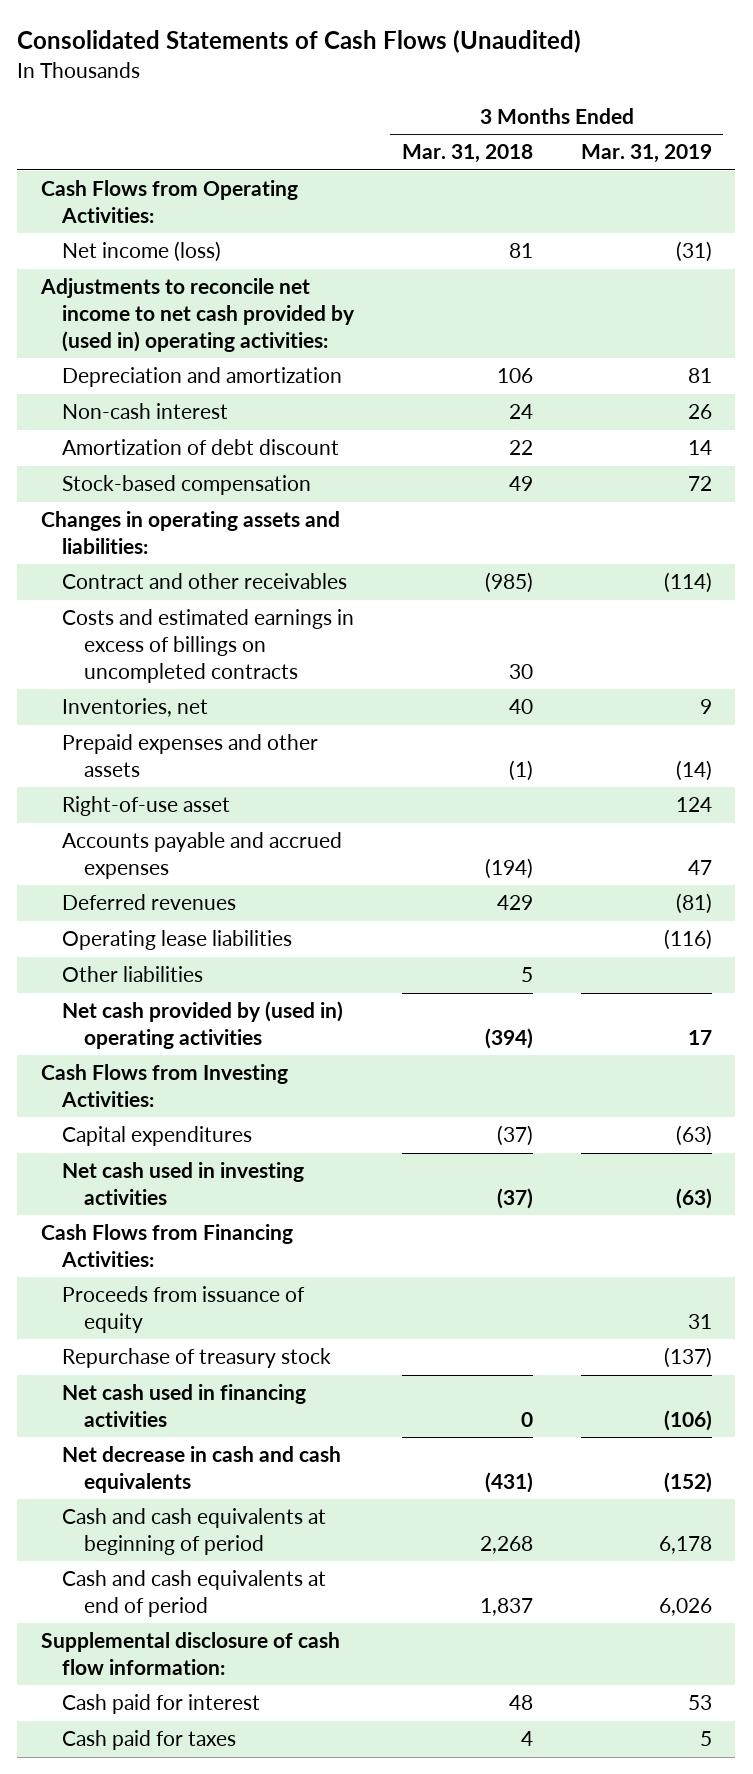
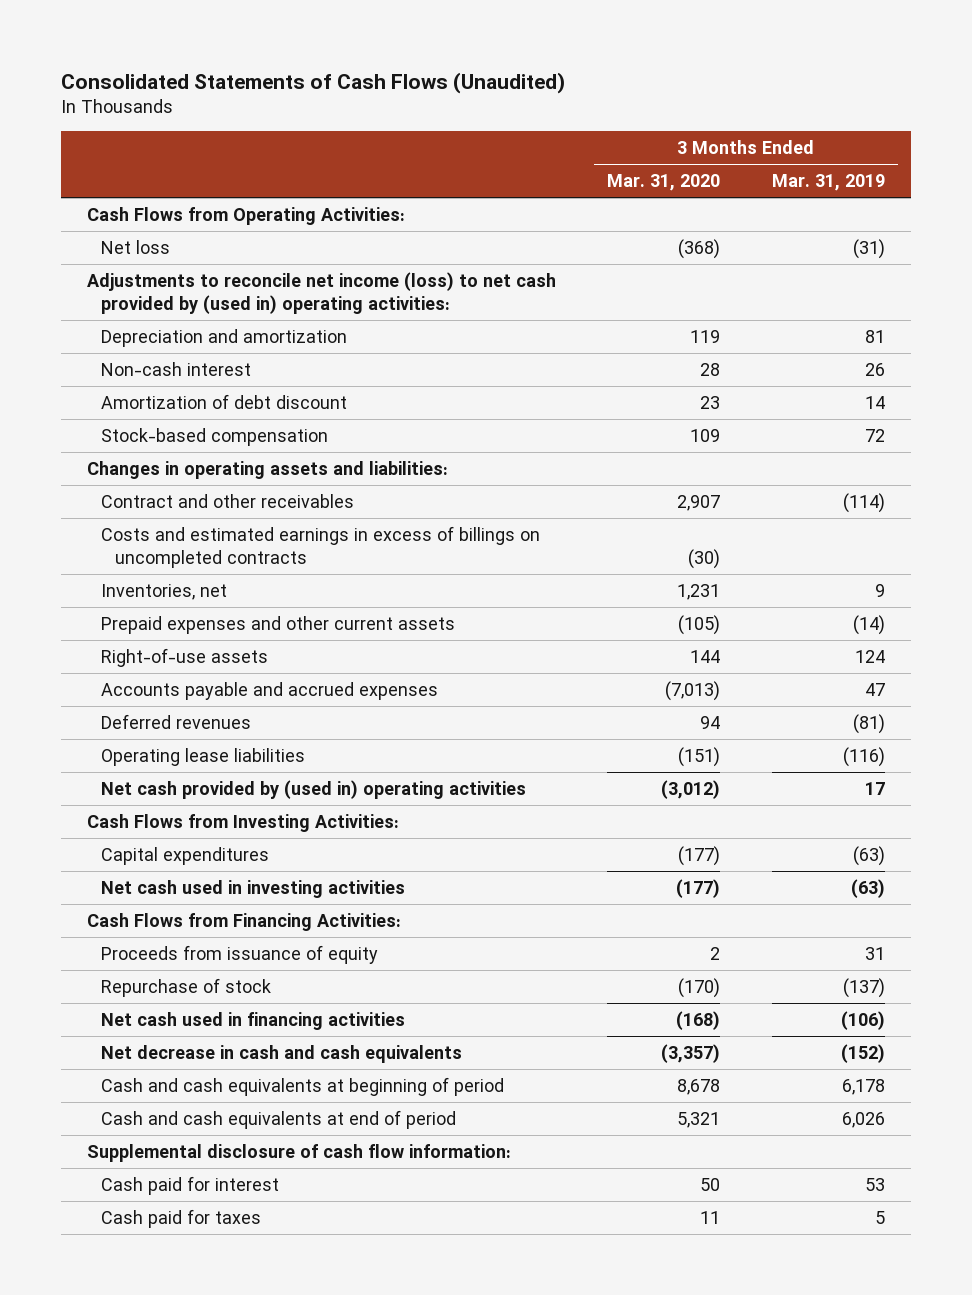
- | 3 Months Ended Mar. 31, 2018 | 3 Months Ended Mar. 31, 2019
+ | 3 Months Ended Mar. 31, 2020 | 3 Months Ended Mar. 31, 2019
- Net income (loss) | 81 | (31)
- Adjustments to reconcile net income to net cash provided by (used in) operating activities:
+ Net loss | (368) | (31)
+ Adjustments to reconcile net income (loss) to net cash provided by (used in) operating activities:
- Prepaid expenses and other assets | (1) | (14)
- Right-of-use asset | | 124
+ Prepaid expenses and other current assets | (105) | (14)
+ Right-of-use assets | 144 | 124
- Other liabilities | 5 |
- Repurchase of treasury stock | | (137)
+ Repurchase of stock | (170) | (137)

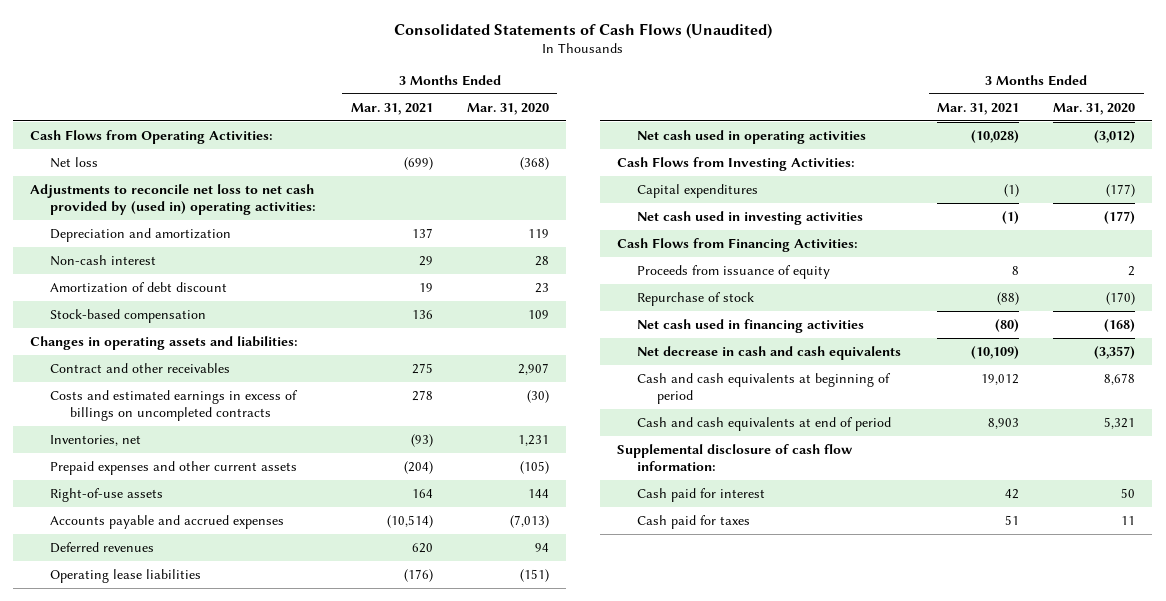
- | 3 Months Ended Mar. 31, 2020 | 3 Months Ended Mar. 31, 2019
+ | 3 Months Ended Mar. 31, 2021 | 3 Months Ended Mar. 31, 2020
- Adjustments to reconcile net income (loss) to net cash provided by (used in) operating activities:
+ Adjustments to reconcile net loss to net cash provided by (used in) operating activities:
- Net cash provided by (used in) operating activities | (3,012) | 17
+ Net cash used in operating activities | (10,028) | (3,012)

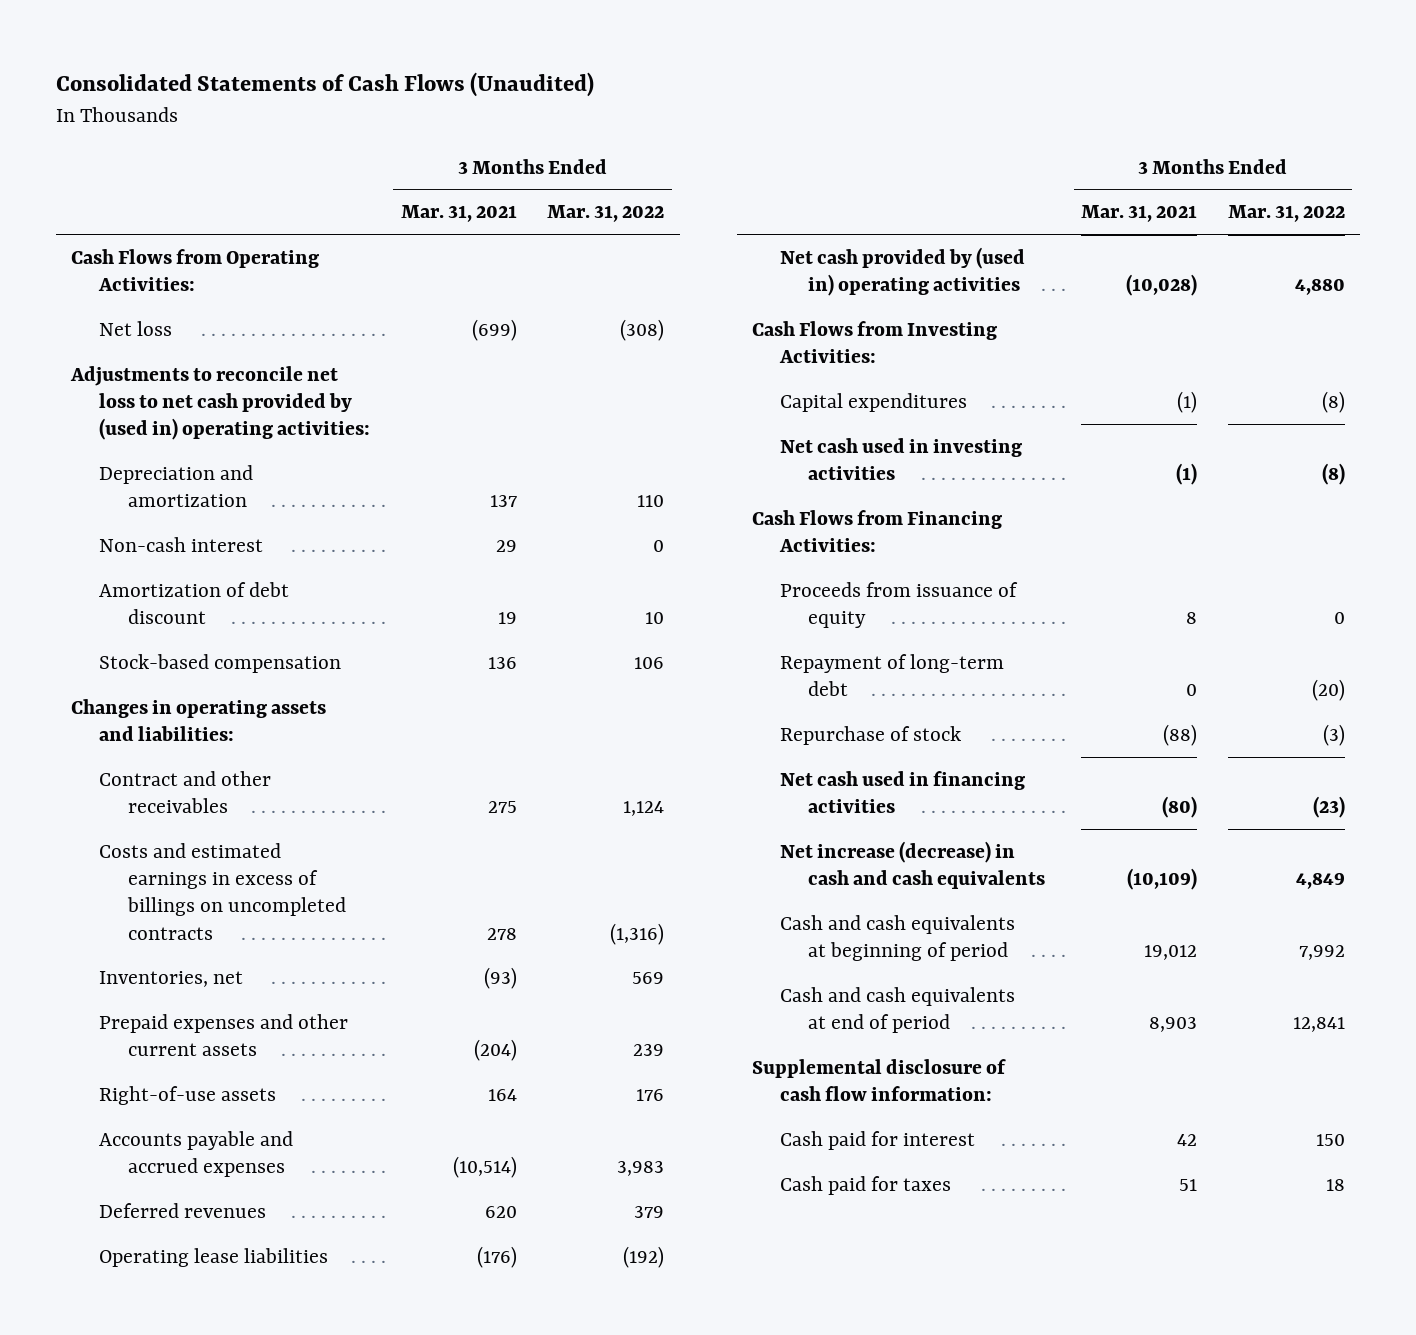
- | 3 Months Ended Mar. 31, 2021 | 3 Months Ended Mar. 31, 2020
+ | 3 Months Ended Mar. 31, 2021 | 3 Months Ended Mar. 31, 2022
- Net cash used in operating activities | (10,028) | (3,012)
+ Net cash provided by (used in) operating activities | (10,028) | 4,880
+ Repayment of long-term debt | 0 | (20)
- Net decrease in cash and cash equivalents | (10,109) | (3,357)
+ Net increase (decrease) in cash and cash equivalents | (10,109) | 4,849

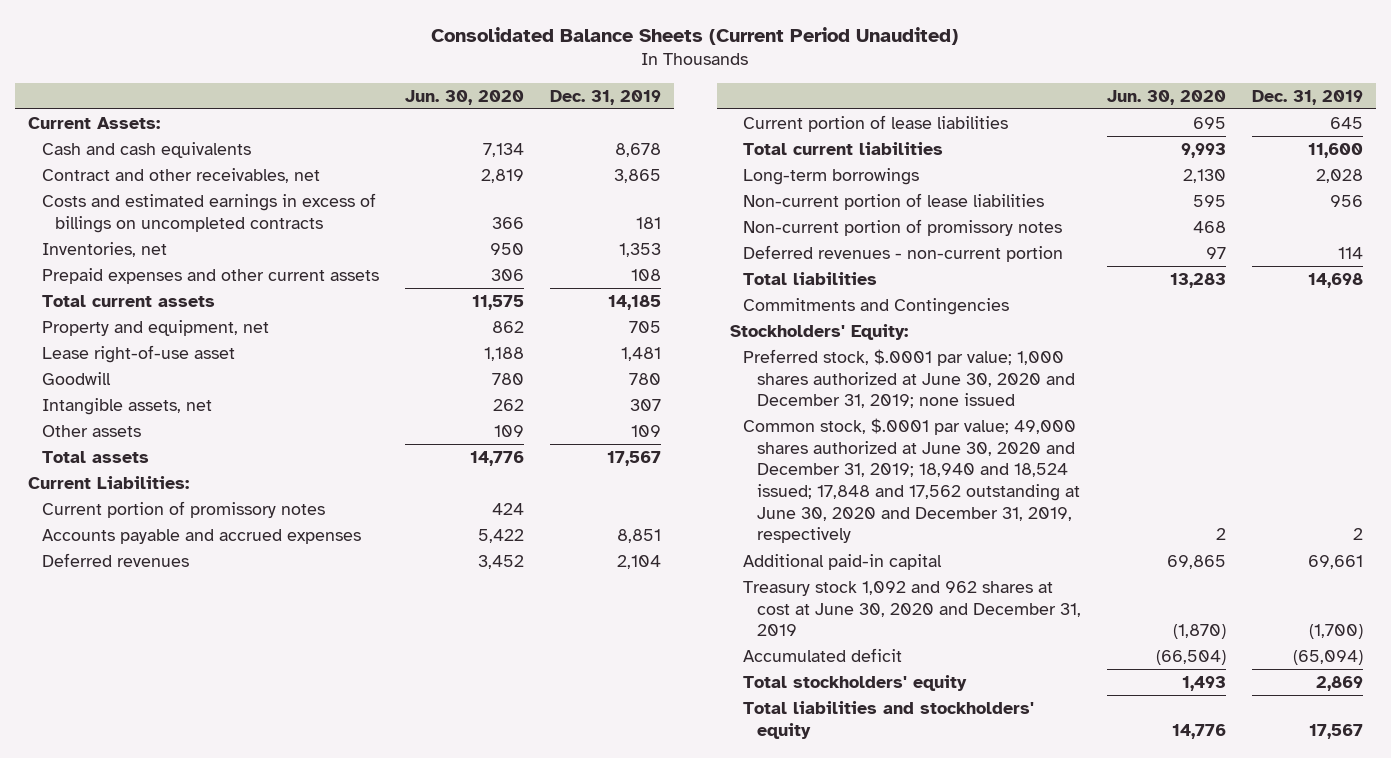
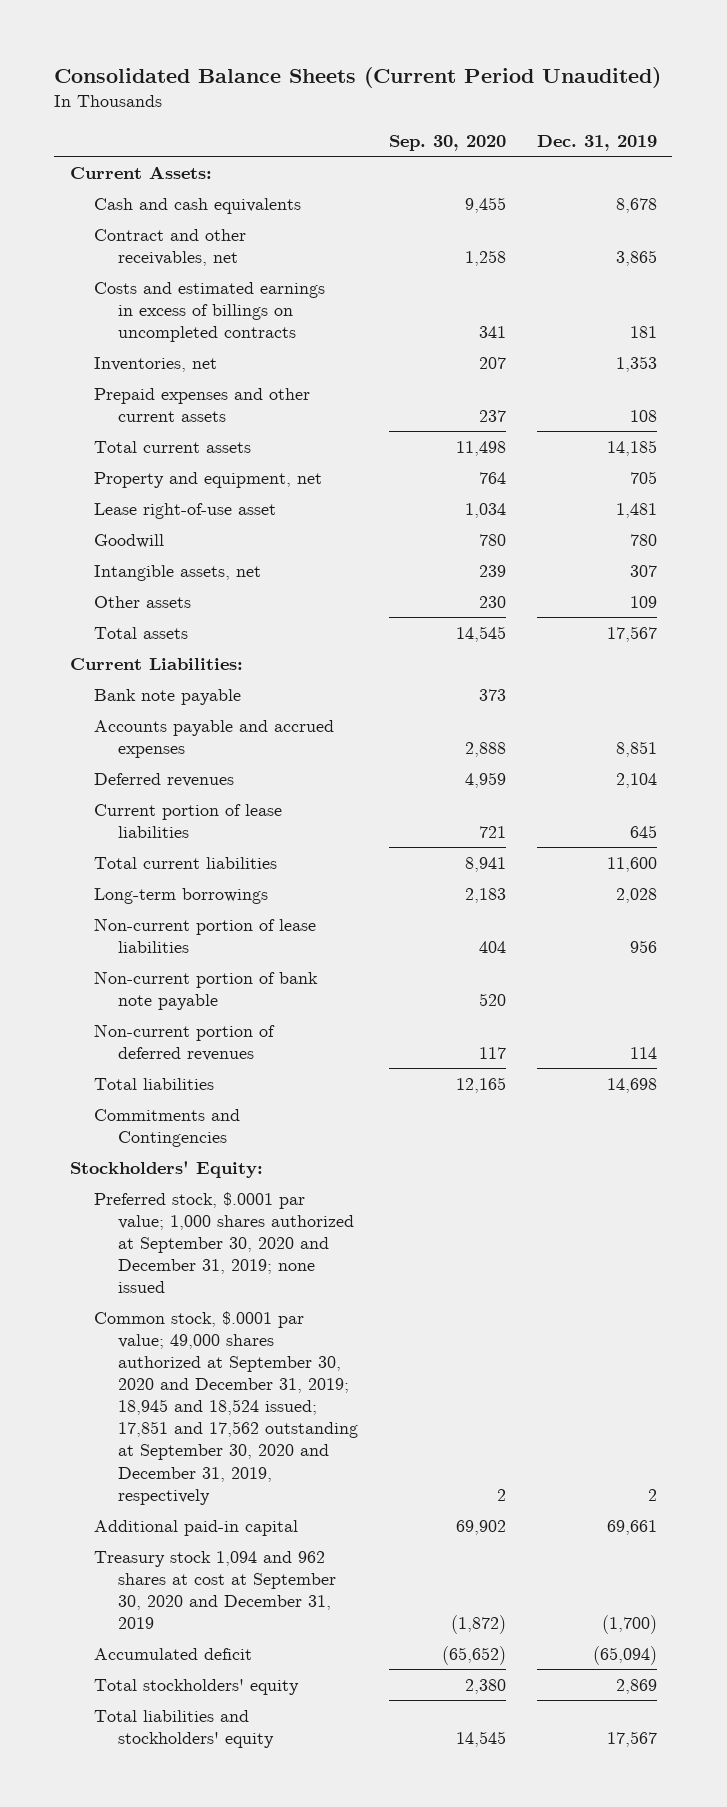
- | Jun. 30, 2020 | Dec. 31, 2019
+ | Sep. 30, 2020 | Dec. 31, 2019
- Current portion of promissory notes | 424 |
+ Bank note payable | 373 |
- Non-current portion of promissory notes | 468 |
- Deferred revenues - non-current portion | 97 | 114
+ Non-current portion of bank note payable | 520 |
+ Non-current portion of deferred revenues | 117 | 114
- Preferred stock, $.0001 par value; 1,000 shares authorized at June 30, 2020 and December 31, 2019; none issued
- Common stock, $.0001 par value; 49,000 shares authorized at June 30, 2020 and December 31, 2019; 18,940 and 18,524 issued; 17,848 and 17,562 outstanding at June 30, 2020 and December 31, 2019, respectively | 2 | 2
+ Preferred stock, $.0001 par value; 1,000 shares authorized at September 30, 2020 and December 31, 2019; none issued
+ Common stock, $.0001 par value; 49,000 shares authorized at September 30, 2020 and December 31, 2019; 18,945 and 18,524 issued; 17,851 and 17,562 outstanding at September 30, 2020 and December 31, 2019, respectively | 2 | 2
- Treasury stock 1,092 and 962 shares at cost at June 30, 2020 and December 31, 2019 | (1,870) | (1,700)
+ Treasury stock 1,094 and 962 shares at cost at September 30, 2020 and December 31, 2019 | (1,872) | (1,700)

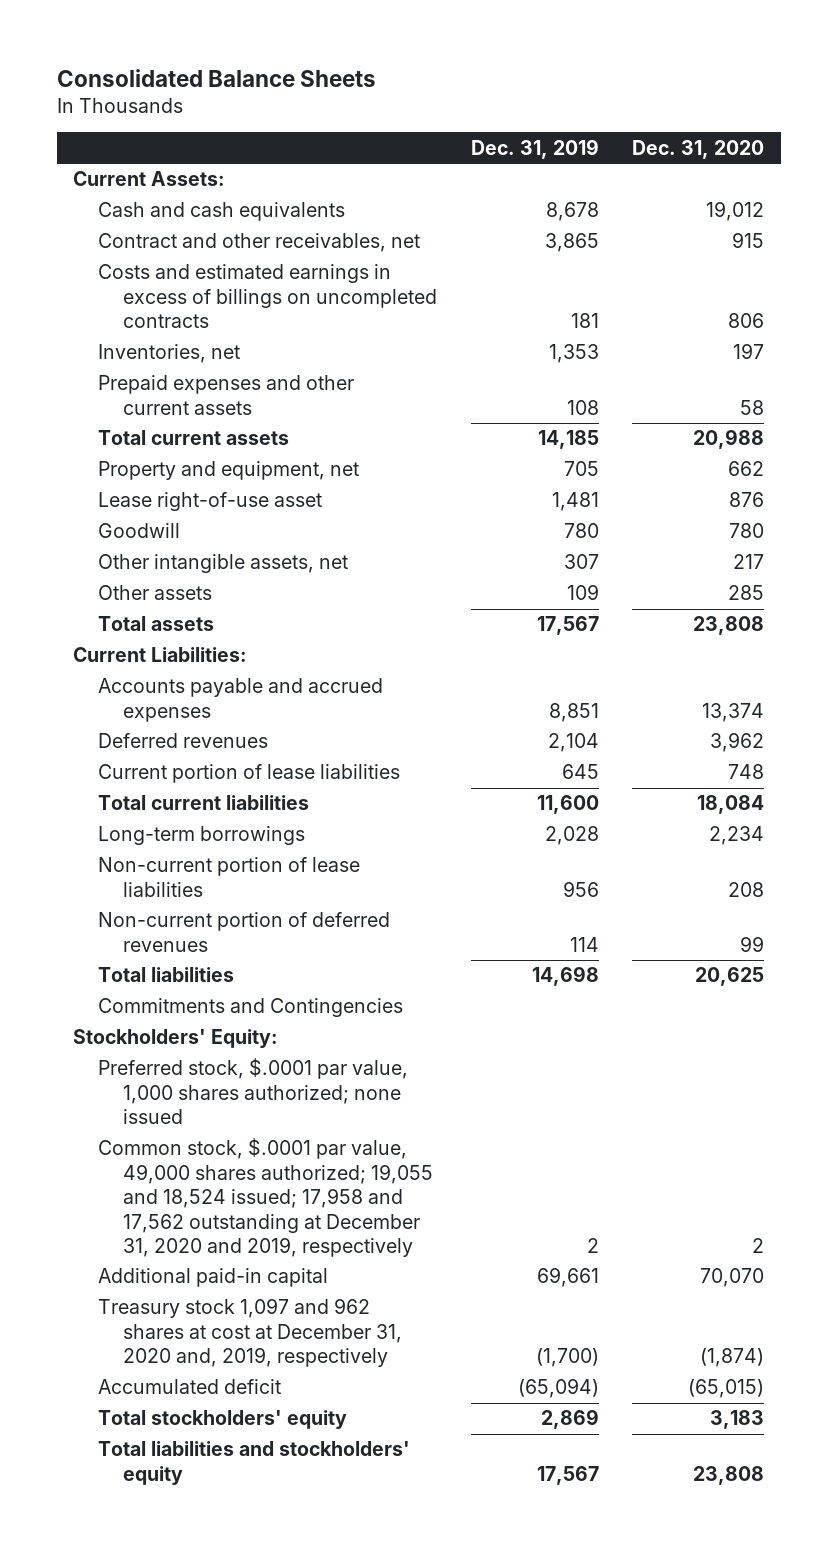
- Consolidated Balance Sheets (Current Period Unaudited)
+ Consolidated Balance Sheets
- | Sep. 30, 2020 | Dec. 31, 2019
+ | Dec. 31, 2019 | Dec. 31, 2020
- Intangible assets, net | 239 | 307
+ Other intangible assets, net | 307 | 217
- Bank note payable | 373 |
- Non-current portion of bank note payable | 520 |
- Preferred stock, $.0001 par value; 1,000 shares authorized at September 30, 2020 and December 31, 2019; none issued
- Common stock, $.0001 par value; 49,000 shares authorized at September 30, 2020 and December 31, 2019; 18,945 and 18,524 issued; 17,851 and 17,562 outstanding at September 30, 2020 and December 31, 2019, respectively | 2 | 2
+ Preferred stock, $.0001 par value, 1,000 shares authorized; none issued
+ Common stock, $.0001 par value, 49,000 shares authorized; 19,055 and 18,524 issued; 17,958 and 17,562 outstanding at December 31, 2020 and 2019, respectively | 2 | 2
- Treasury stock 1,094 and 962 shares at cost at September 30, 2020 and December 31, 2019 | (1,872) | (1,700)
+ Treasury stock 1,097 and 962 shares at cost at December 31, 2020 and, 2019, respectively | (1,700) | (1,874)

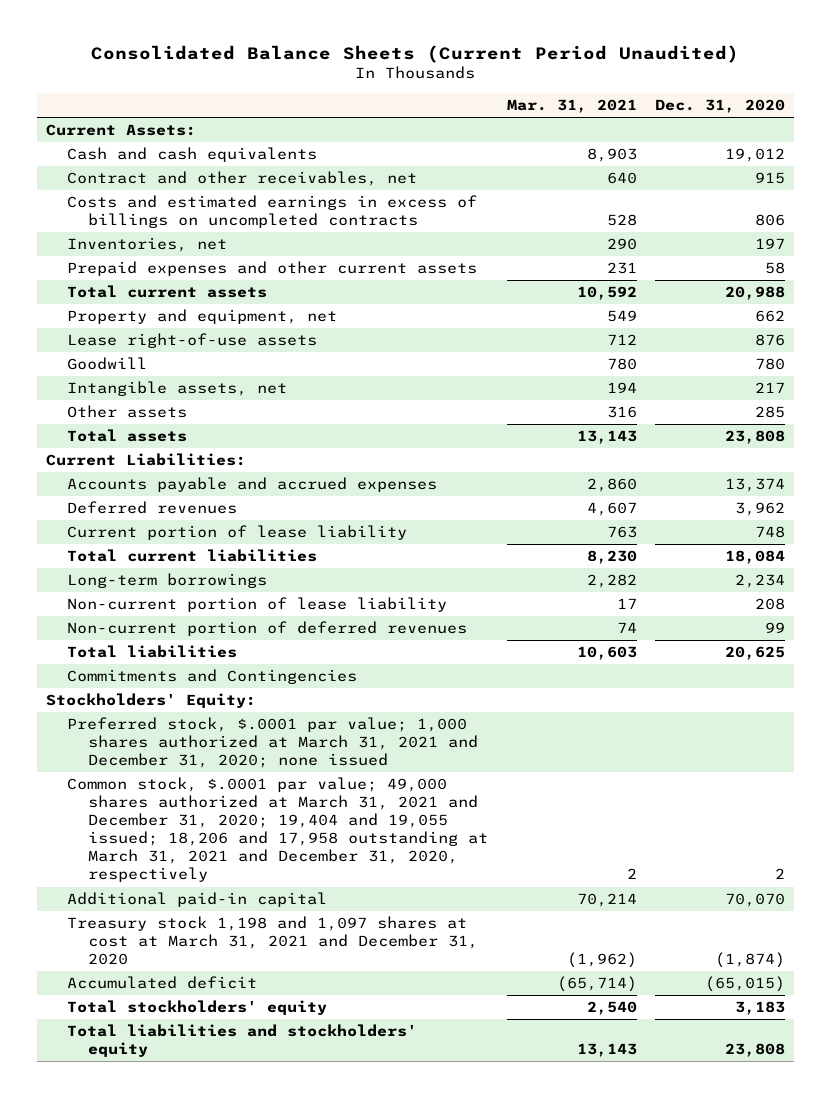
- Consolidated Balance Sheets
+ Consolidated Balance Sheets (Current Period Unaudited)
- | Dec. 31, 2019 | Dec. 31, 2020
+ | Mar. 31, 2021 | Dec. 31, 2020
- Lease right-of-use asset | 1,481 | 876
+ Lease right-of-use assets | 712 | 876
- Other intangible assets, net | 307 | 217
+ Intangible assets, net | 194 | 217
- Current portion of lease liabilities | 645 | 748
+ Current portion of lease liability | 763 | 748
- Non-current portion of lease liabilities | 956 | 208
+ Non-current portion of lease liability | 17 | 208
- Preferred stock, $.0001 par value, 1,000 shares authorized; none issued
- Common stock, $.0001 par value, 49,000 shares authorized; 19,055 and 18,524 issued; 17,958 and 17,562 outstanding at December 31, 2020 and 2019, respectively | 2 | 2
+ Preferred stock, $.0001 par value; 1,000 shares authorized at March 31, 2021 and December 31, 2020; none issued
+ Common stock, $.0001 par value; 49,000 shares authorized at March 31, 2021 and December 31, 2020; 19,404 and 19,055 issued; 18,206 and 17,958 outstanding at March 31, 2021 and December 31, 2020, respectively | 2 | 2
- Treasury stock 1,097 and 962 shares at cost at December 31, 2020 and, 2019, respectively | (1,700) | (1,874)
+ Treasury stock 1,198 and 1,097 shares at cost at March 31, 2021 and December 31, 2020 | (1,962) | (1,874)

